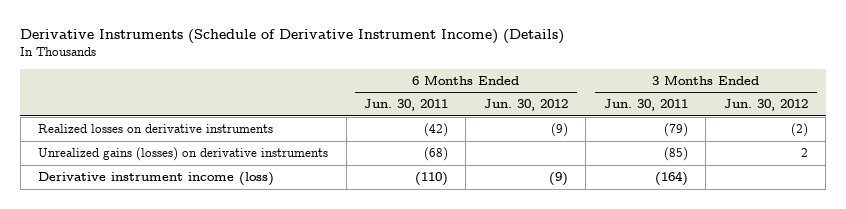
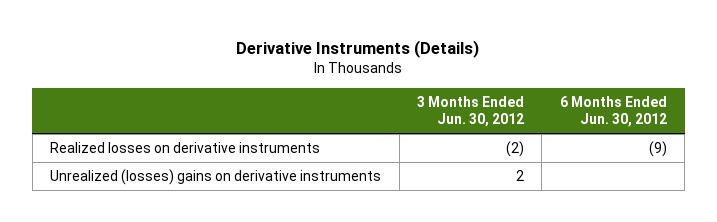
- Derivative Instruments (Schedule of Derivative Instrument Income) (Details)
+ Derivative Instruments (Details)
- | 6 Months Ended Jun. 30, 2011 | 6 Months Ended Jun. 30, 2012 | 3 Months Ended Jun. 30, 2011 | 3 Months Ended Jun. 30, 2012
+ | 3 Months Ended Jun. 30, 2012 | 6 Months Ended Jun. 30, 2012
- Unrealized gains (losses) on derivative instruments | (68) | | (85) | 2
- Derivative instrument income (loss) | (110) | (9) | (164) |
+ Unrealized (losses) gains on derivative instruments | 2 |

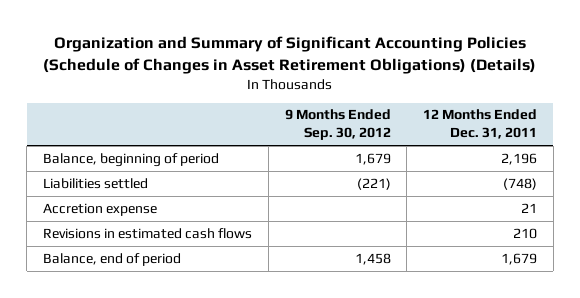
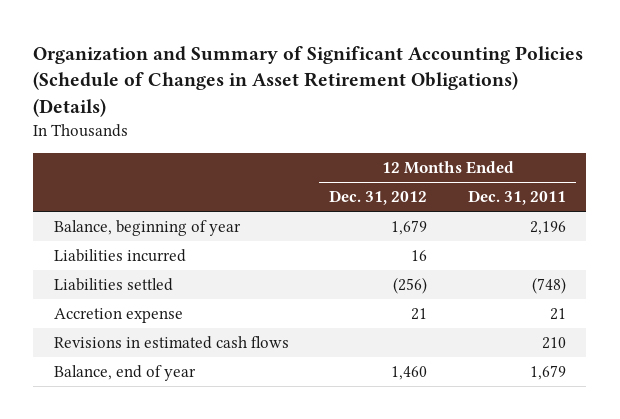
- | 9 Months Ended Sep. 30, 2012 | 12 Months Ended Dec. 31, 2011
+ | 12 Months Ended Dec. 31, 2012 | 12 Months Ended Dec. 31, 2011
- Balance, beginning of period | 1,679 | 2,196
+ Balance, beginning of year | 1,679 | 2,196
+ Liabilities incurred | 16 |
- Balance, end of period | 1,458 | 1,679
+ Balance, end of year | 1,460 | 1,679

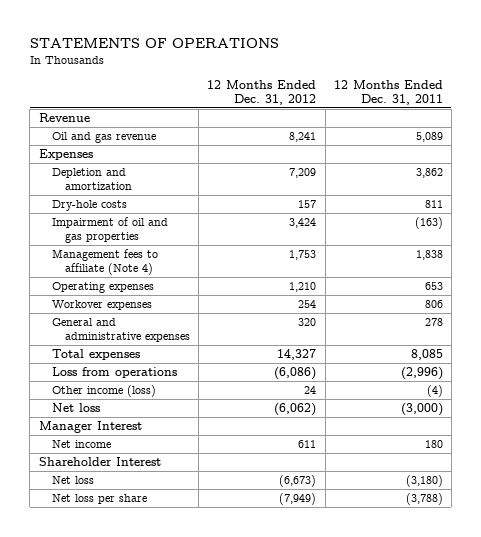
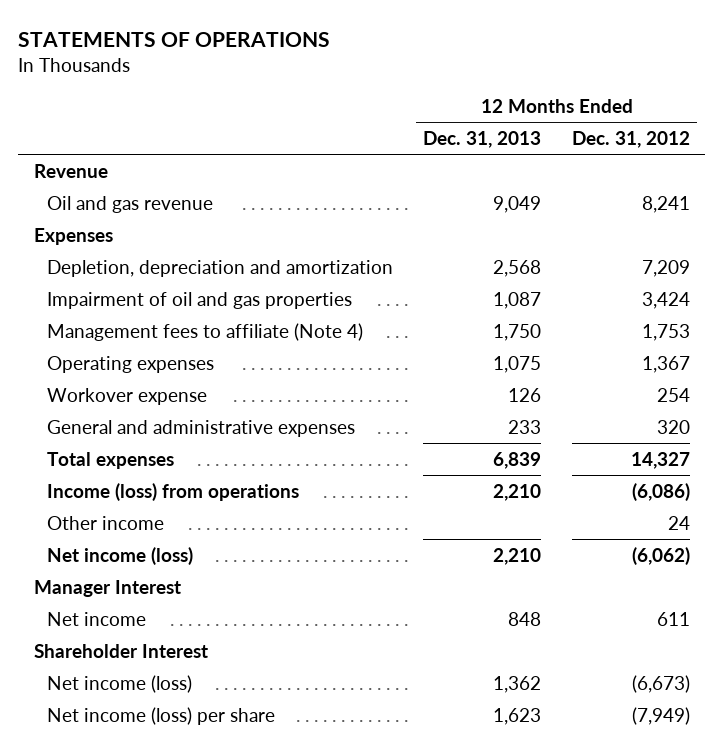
- | 12 Months Ended Dec. 31, 2012 | 12 Months Ended Dec. 31, 2011
+ | 12 Months Ended Dec. 31, 2013 | 12 Months Ended Dec. 31, 2012
- Depletion and amortization | 7,209 | 3,862
- Dry-hole costs | 157 | 811
+ Depletion, depreciation and amortization | 2,568 | 7,209
- Operating expenses | 1,210 | 653
- Workover expenses | 254 | 806
+ Operating expenses | 1,075 | 1,367
+ Workover expense | 126 | 254
- Loss from operations | (6,086) | (2,996)
- Other income (loss) | 24 | (4)
- Net loss | (6,062) | (3,000)
+ Income (loss) from operations | 2,210 | (6,086)
+ Other income | | 24
+ Net income (loss) | 2,210 | (6,062)
- Net loss | (6,673) | (3,180)
- Net loss per share | (7,949) | (3,788)
+ Net income (loss) | 1,362 | (6,673)
+ Net income (loss) per share | 1,623 | (7,949)

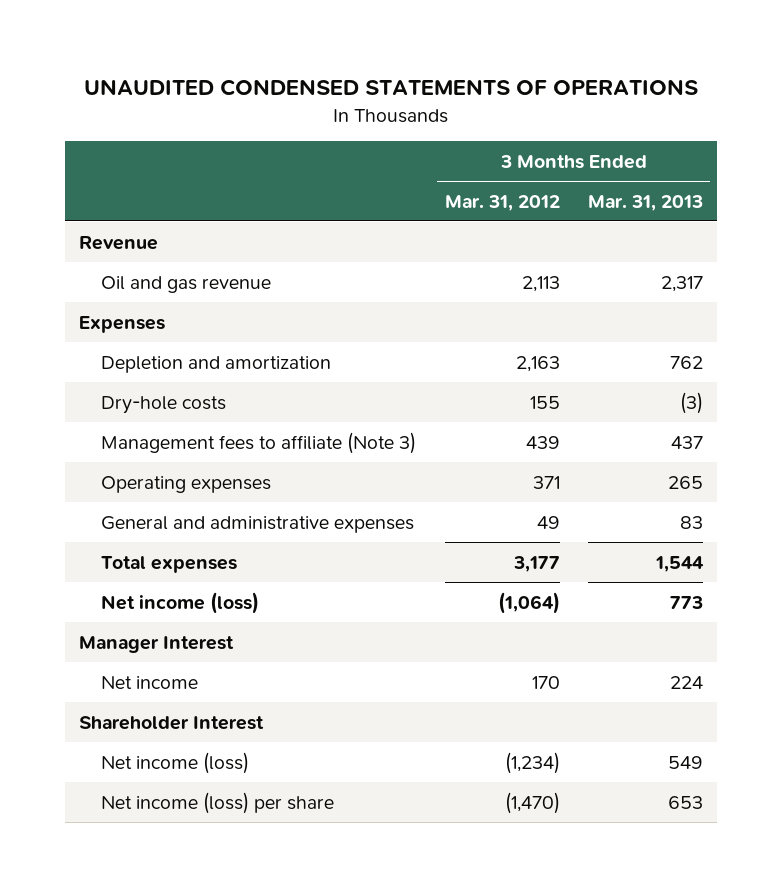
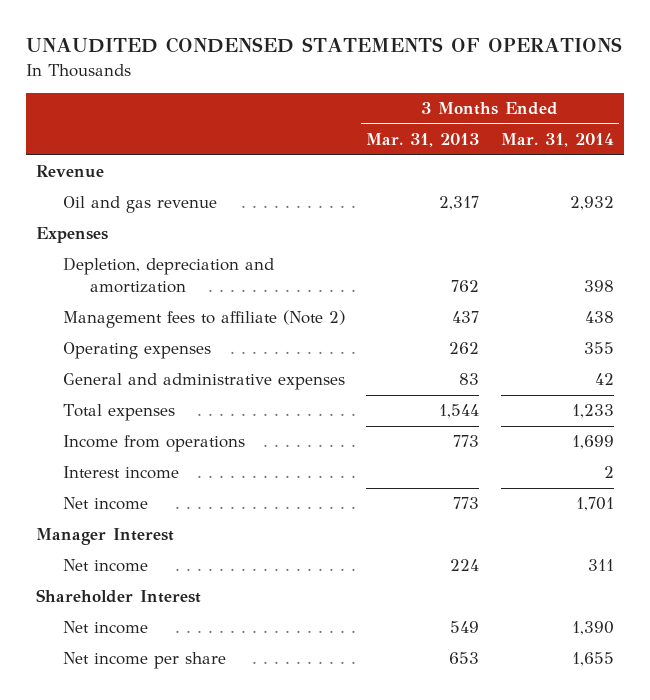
- | 3 Months Ended Mar. 31, 2012 | 3 Months Ended Mar. 31, 2013
+ | 3 Months Ended Mar. 31, 2013 | 3 Months Ended Mar. 31, 2014
- Depletion and amortization | 2,163 | 762
- Dry-hole costs | 155 | (3)
- Management fees to affiliate (Note 3) | 439 | 437
- Operating expenses | 371 | 265
+ Depletion, depreciation and amortization | 762 | 398
+ Management fees to affiliate (Note 2) | 437 | 438
+ Operating expenses | 262 | 355
- Net income (loss) | (1,064) | 773
+ Income from operations | 773 | 1,699
+ Interest income | | 2
+ Net income | 773 | 1,701
- Net income (loss) | (1,234) | 549
- Net income (loss) per share | (1,470) | 653
+ Net income | 549 | 1,390
+ Net income per share | 653 | 1,655

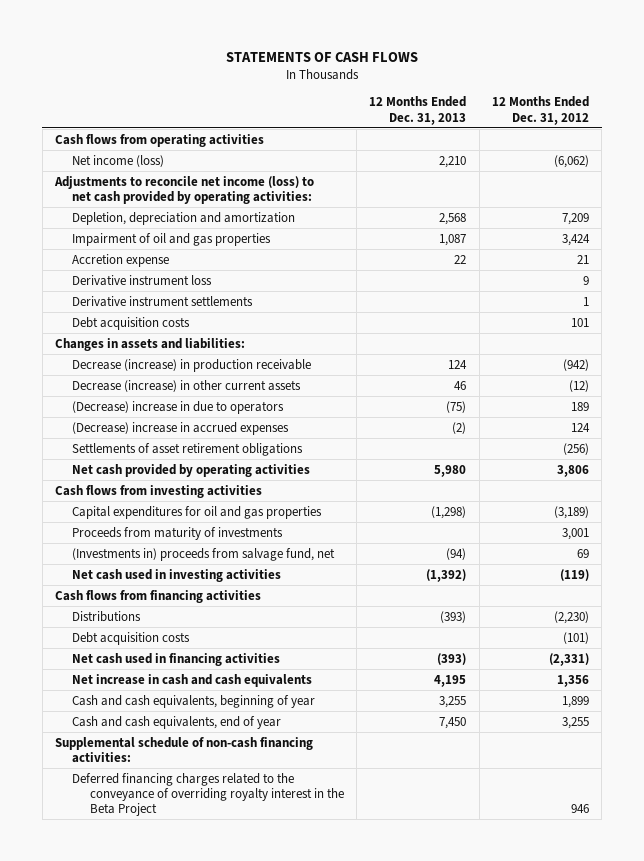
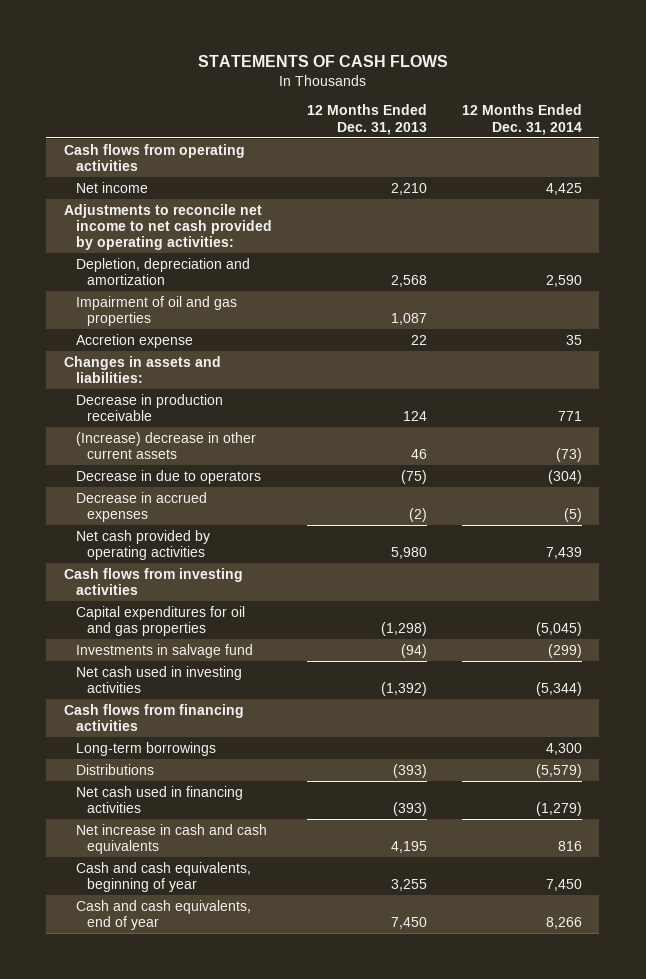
- | 12 Months Ended Dec. 31, 2013 | 12 Months Ended Dec. 31, 2012
+ | 12 Months Ended Dec. 31, 2013 | 12 Months Ended Dec. 31, 2014
- Net income (loss) | 2,210 | (6,062)
- Adjustments to reconcile net income (loss) to net cash provided by operating activities:
+ Net income | 2,210 | 4,425
+ Adjustments to reconcile net income to net cash provided by operating activities:
- Derivative instrument loss | | 9
- Derivative instrument settlements | | 1
- Debt acquisition costs | | 101
- Decrease (increase) in production receivable | 124 | (942)
- Decrease (increase) in other current assets | 46 | (12)
- (Decrease) increase in due to operators | (75) | 189
- (Decrease) increase in accrued expenses | (2) | 124
- Settlements of asset retirement obligations | | (256)
+ Decrease in production receivable | 124 | 771
+ (Increase) decrease in other current assets | 46 | (73)
+ Decrease in due to operators | (75) | (304)
+ Decrease in accrued expenses | (2) | (5)
- Proceeds from maturity of investments | | 3,001
- (Investments in) proceeds from salvage fund, net | (94) | 69
+ Investments in salvage fund | (94) | (299)
+ Long-term borrowings | | 4,300
- Debt acquisition costs | | (101)
- Supplemental schedule of non-cash financing activities:
- Deferred financing charges related to the conveyance of overriding royalty interest in the Beta Project | | 946

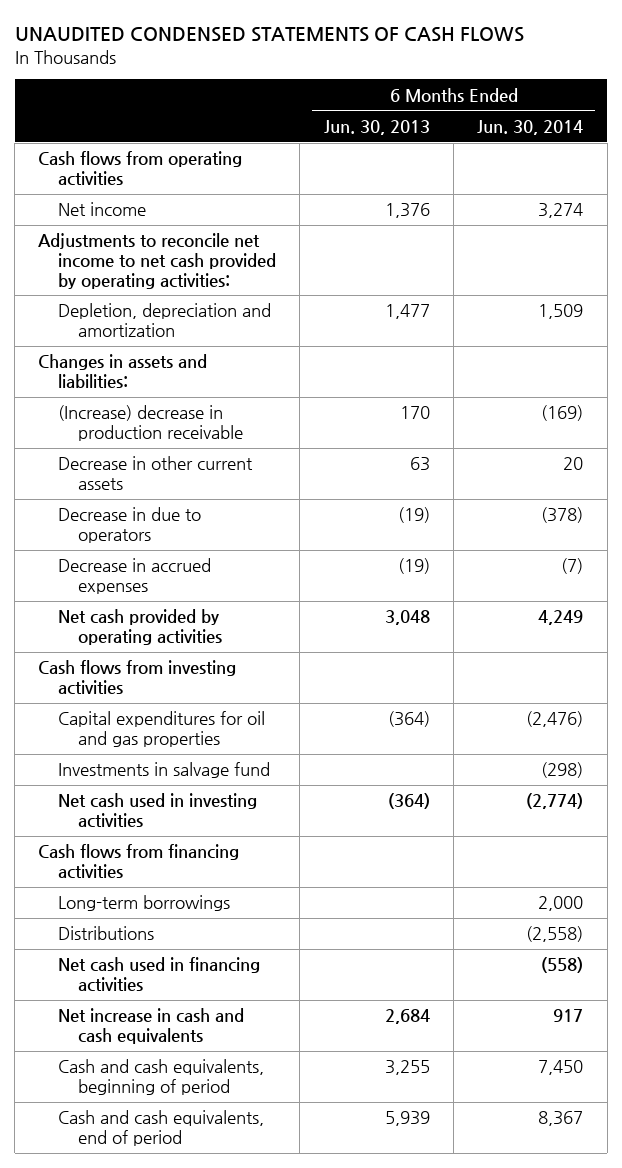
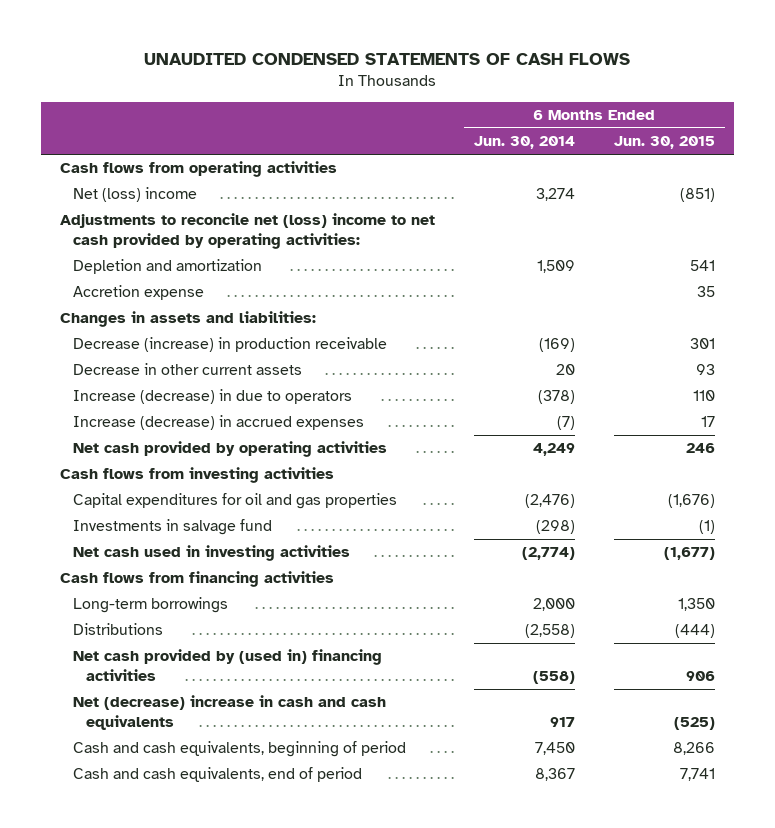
- | 6 Months Ended Jun. 30, 2013 | 6 Months Ended Jun. 30, 2014
+ | 6 Months Ended Jun. 30, 2014 | 6 Months Ended Jun. 30, 2015
- Net income | 1,376 | 3,274
- Adjustments to reconcile net income to net cash provided by operating activities:
- Depletion, depreciation and amortization | 1,477 | 1,509
+ Net (loss) income | 3,274 | (851)
+ Adjustments to reconcile net (loss) income to net cash provided by operating activities:
+ Depletion and amortization | 1,509 | 541
+ Accretion expense | | 35
- (Increase) decrease in production receivable | 170 | (169)
+ Decrease (increase) in production receivable | (169) | 301
- Decrease in due to operators | (19) | (378)
- Decrease in accrued expenses | (19) | (7)
+ Increase (decrease) in due to operators | (378) | 110
+ Increase (decrease) in accrued expenses | (7) | 17
- Net cash used in financing activities | | (558)
- Net increase in cash and cash equivalents | 2,684 | 917
+ Net cash provided by (used in) financing activities | (558) | 906
+ Net (decrease) increase in cash and cash equivalents | 917 | (525)

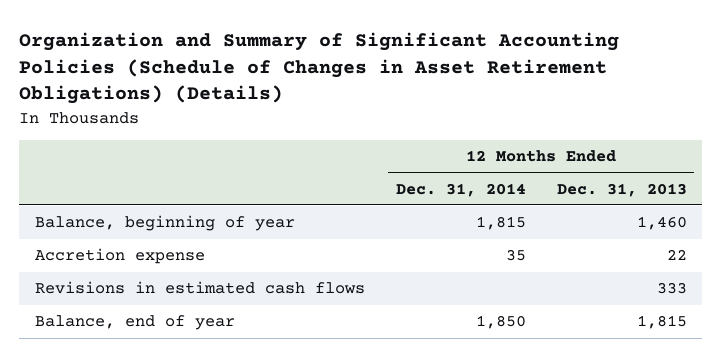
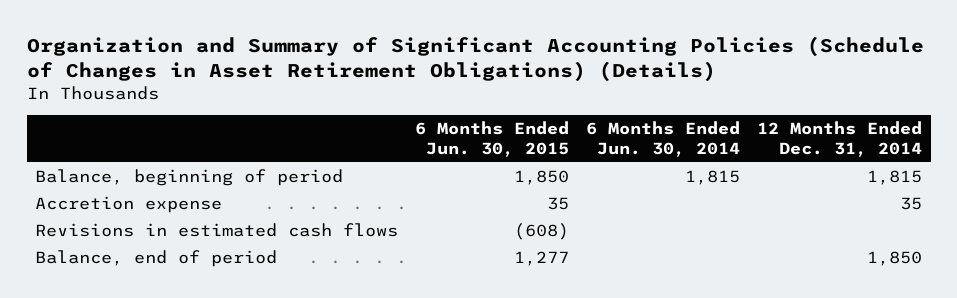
- | 12 Months Ended Dec. 31, 2014 | 12 Months Ended Dec. 31, 2013
+ | 6 Months Ended Jun. 30, 2015 | 6 Months Ended Jun. 30, 2014 | 12 Months Ended Dec. 31, 2014
- Balance, beginning of year | 1,815 | 1,460
+ Balance, beginning of period | 1,850 | 1,815 | 1,815
- Balance, end of year | 1,850 | 1,815
+ Balance, end of period | 1,277 | | 1,850

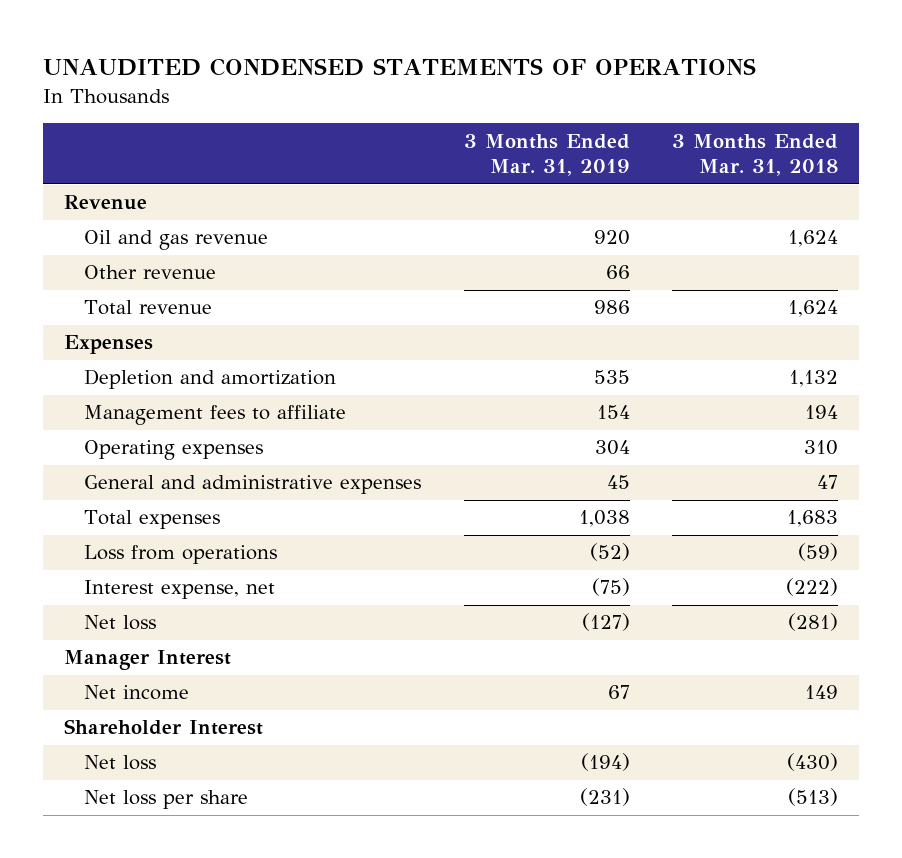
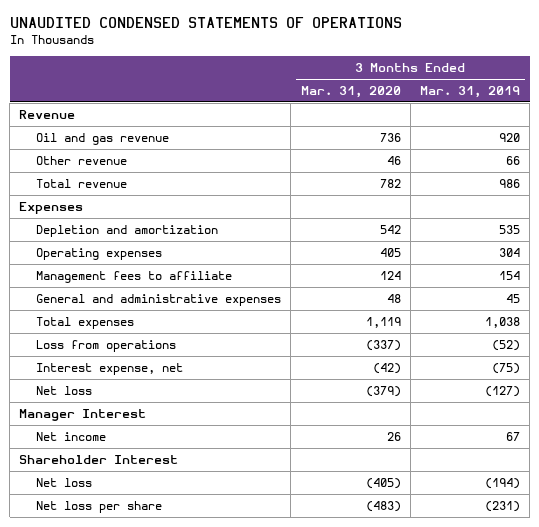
- | 3 Months Ended Mar. 31, 2019 | 3 Months Ended Mar. 31, 2018
+ | 3 Months Ended Mar. 31, 2020 | 3 Months Ended Mar. 31, 2019
moved down: Management fees to affiliate | 124 | 154

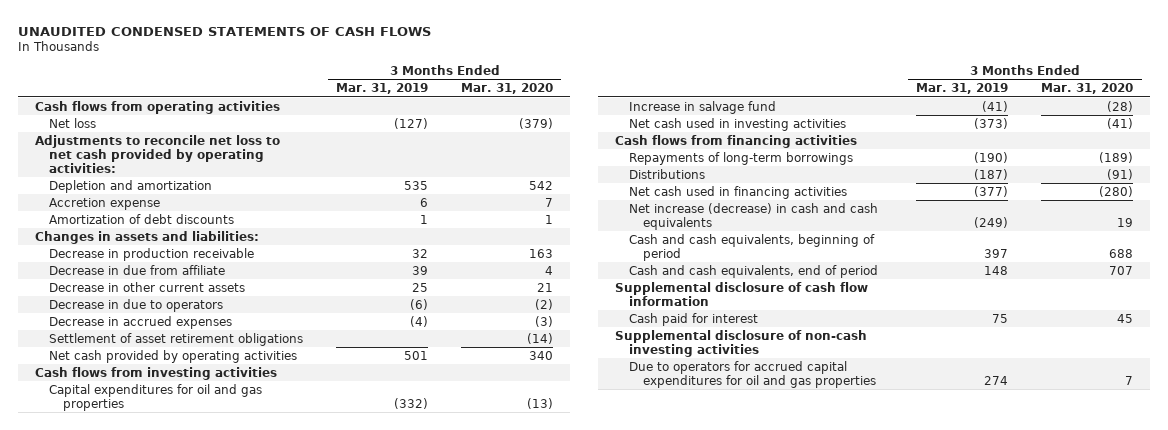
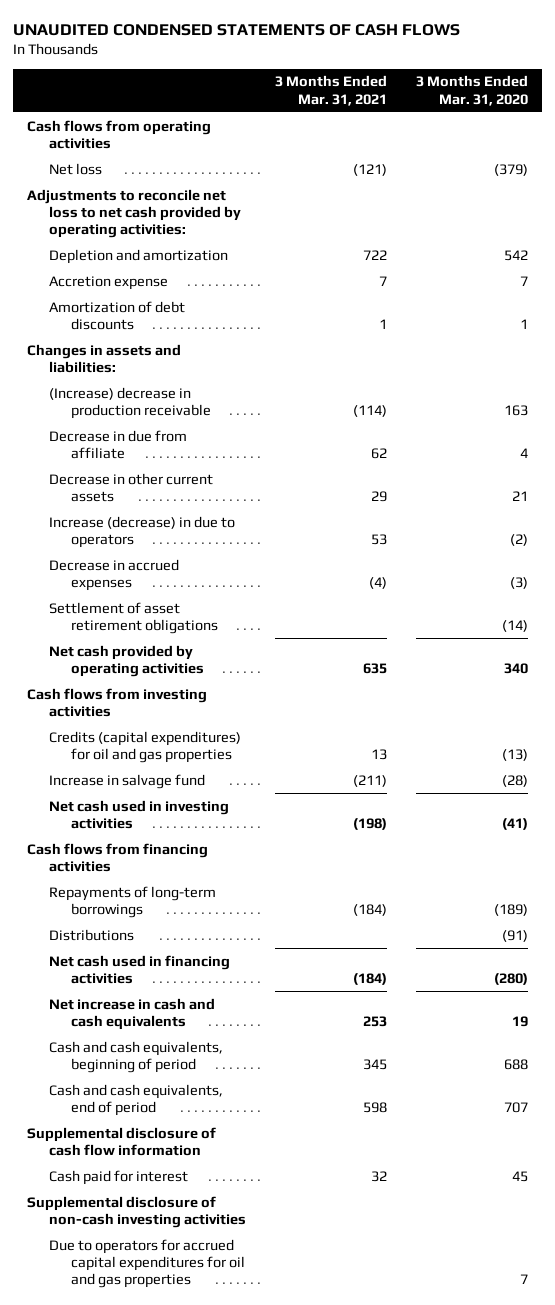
- | 3 Months Ended Mar. 31, 2019 | 3 Months Ended Mar. 31, 2020
+ | 3 Months Ended Mar. 31, 2021 | 3 Months Ended Mar. 31, 2020
- Decrease in production receivable | 32 | 163
+ (Increase) decrease in production receivable | (114) | 163
- Decrease in due to operators | (6) | (2)
+ Increase (decrease) in due to operators | 53 | (2)
- Capital expenditures for oil and gas properties | (332) | (13)
+ Credits (capital expenditures) for oil and gas properties | 13 | (13)
- Net increase (decrease) in cash and cash equivalents | (249) | 19
+ Net increase in cash and cash equivalents | 253 | 19

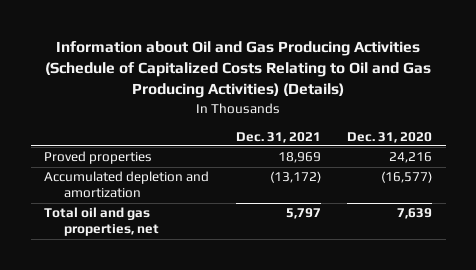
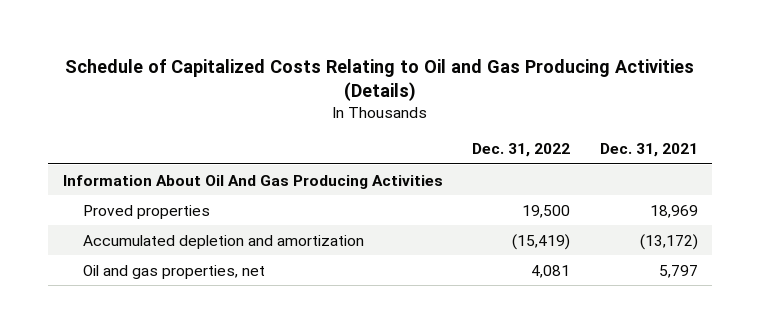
- Information about Oil and Gas Producing Activities (Schedule of Capitalized Costs Relating to Oil and Gas Producing Activities) (Details)
+ Schedule of Capitalized Costs Relating to Oil and Gas Producing Activities (Details)
- | Dec. 31, 2021 | Dec. 31, 2020
+ | Dec. 31, 2022 | Dec. 31, 2021
+ Information About Oil And Gas Producing Activities
- Total oil and gas properties, net | 5,797 | 7,639
+ Oil and gas properties, net | 4,081 | 5,797

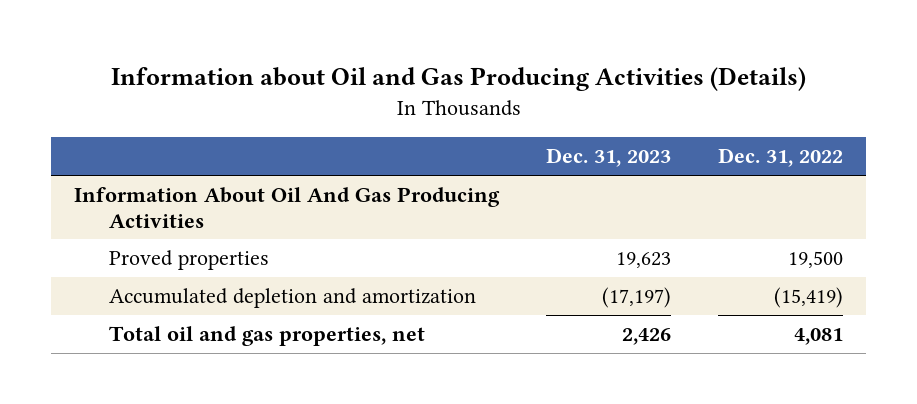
- Schedule of Capitalized Costs Relating to Oil and Gas Producing Activities (Details)
+ Information about Oil and Gas Producing Activities (Details)
- | Dec. 31, 2022 | Dec. 31, 2021
+ | Dec. 31, 2023 | Dec. 31, 2022
- Oil and gas properties, net | 4,081 | 5,797
+ Total oil and gas properties, net | 2,426 | 4,081

